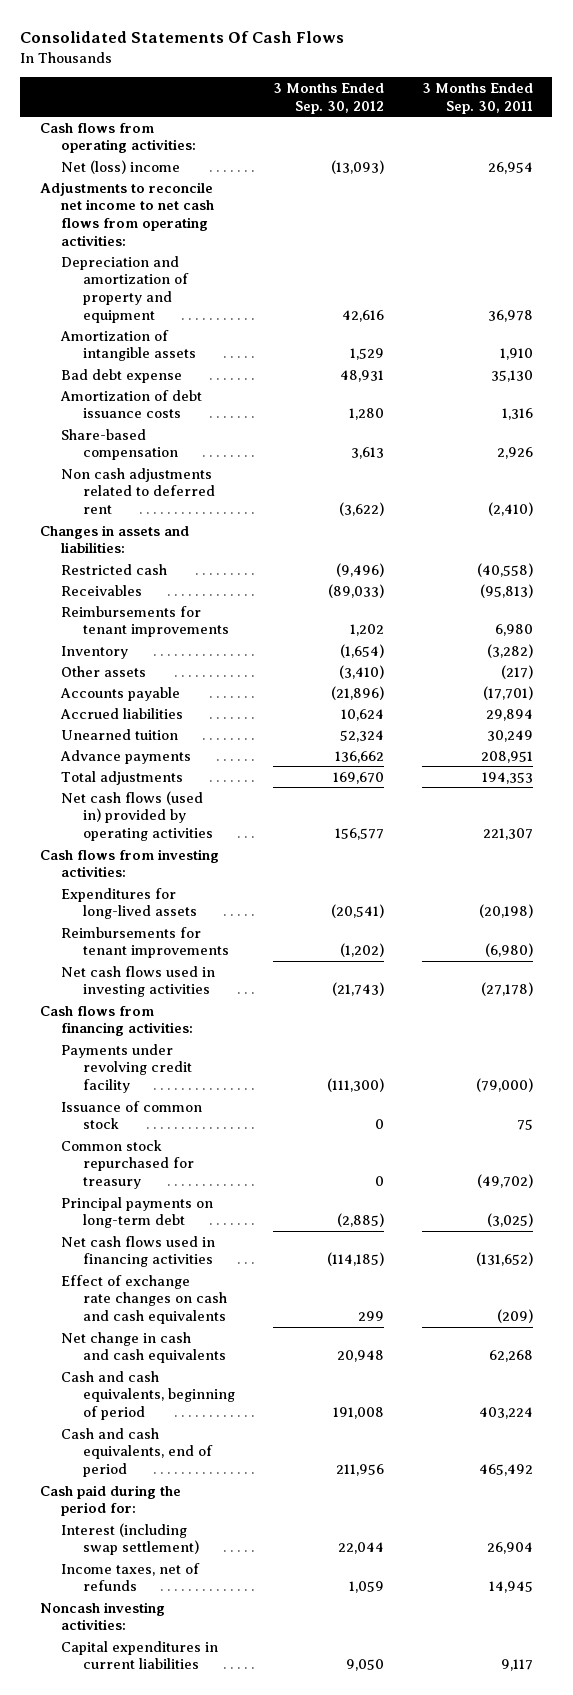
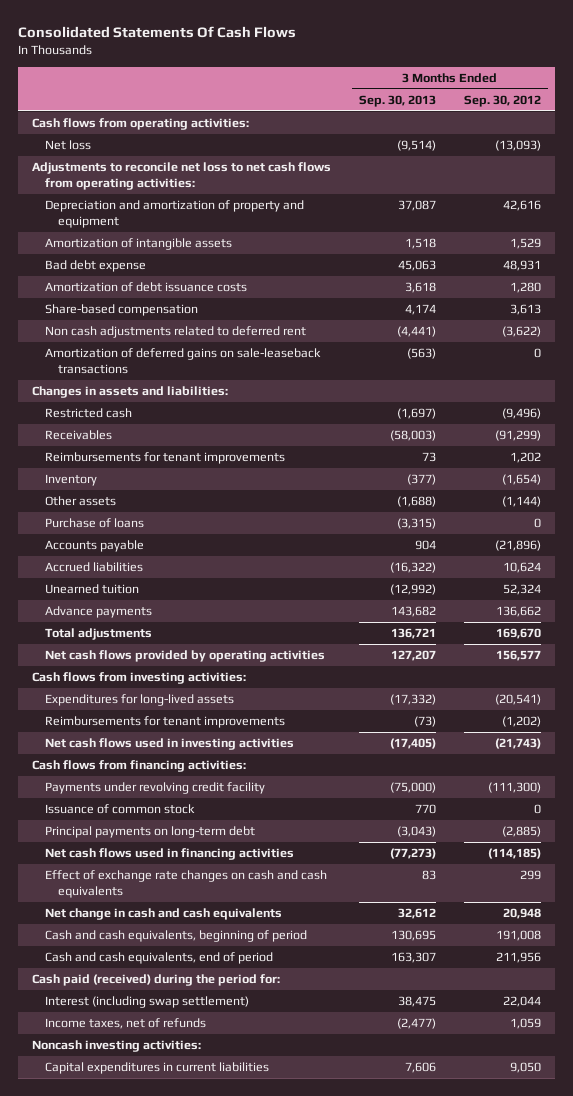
- | 3 Months Ended Sep. 30, 2012 | 3 Months Ended Sep. 30, 2011
+ | 3 Months Ended Sep. 30, 2013 | 3 Months Ended Sep. 30, 2012
- Net (loss) income | (13,093) | 26,954
- Adjustments to reconcile net income to net cash flows from operating activities:
+ Net loss | (9,514) | (13,093)
+ Adjustments to reconcile net loss to net cash flows from operating activities:
+ Amortization of deferred gains on sale-leaseback transactions | (563) | 0
- Receivables | (89,033) | (95,813)
+ Receivables | (58,003) | (91,299)
- Other assets | (3,410) | (217)
+ Other assets | (1,688) | (1,144)
+ Purchase of loans | (3,315) | 0
- Net cash flows (used in) provided by operating activities | 156,577 | 221,307
+ Net cash flows provided by operating activities | 127,207 | 156,577
- Common stock repurchased for treasury | 0 | (49,702)
- Cash paid during the period for:
+ Cash paid (received) during the period for:

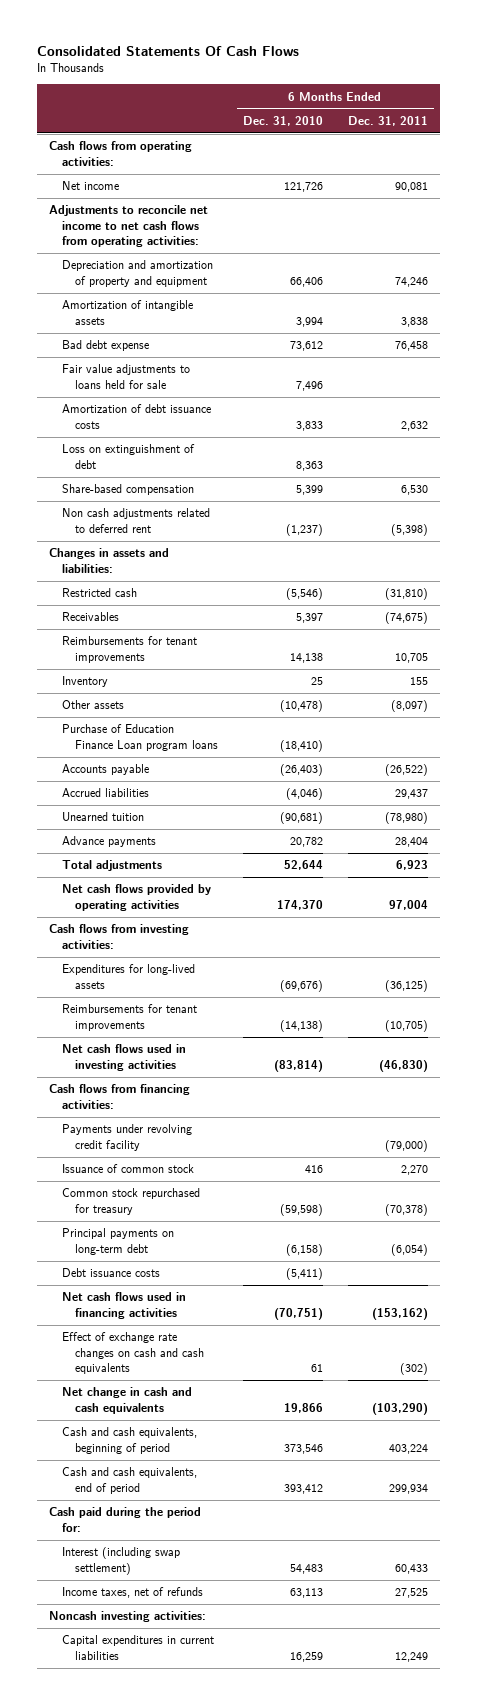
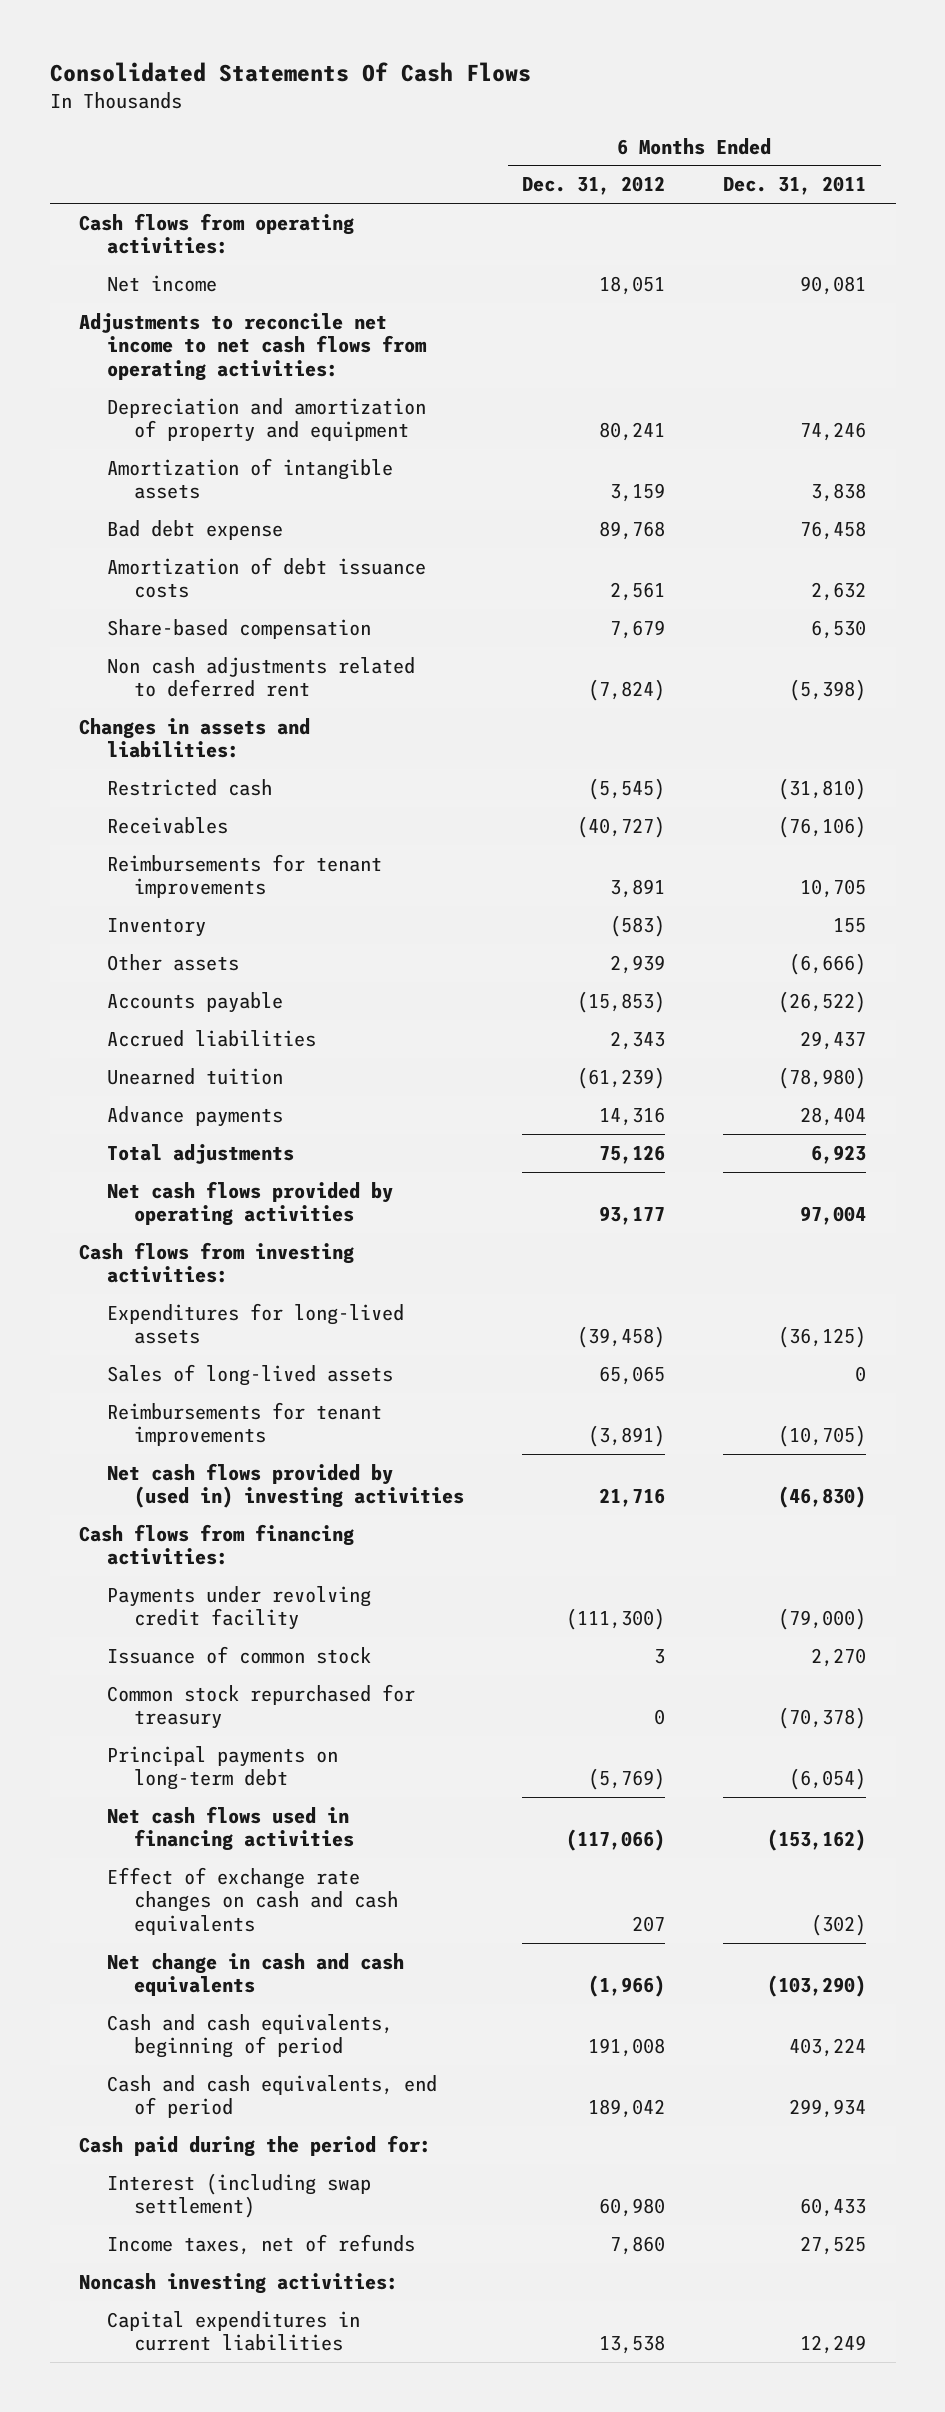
- | 6 Months Ended Dec. 31, 2010 | 6 Months Ended Dec. 31, 2011
+ | 6 Months Ended Dec. 31, 2012 | 6 Months Ended Dec. 31, 2011
- Fair value adjustments to loans held for sale | 7,496 |
- Loss on extinguishment of debt | 8,363 |
- Receivables | 5,397 | (74,675)
+ Receivables | (40,727) | (76,106)
- Other assets | (10,478) | (8,097)
- Purchase of Education Finance Loan program loans | (18,410) |
+ Other assets | 2,939 | (6,666)
+ Sales of long-lived assets | 65,065 | 0
- Net cash flows used in investing activities | (83,814) | (46,830)
+ Net cash flows provided by (used in) investing activities | 21,716 | (46,830)
- Debt issuance costs | (5,411) |

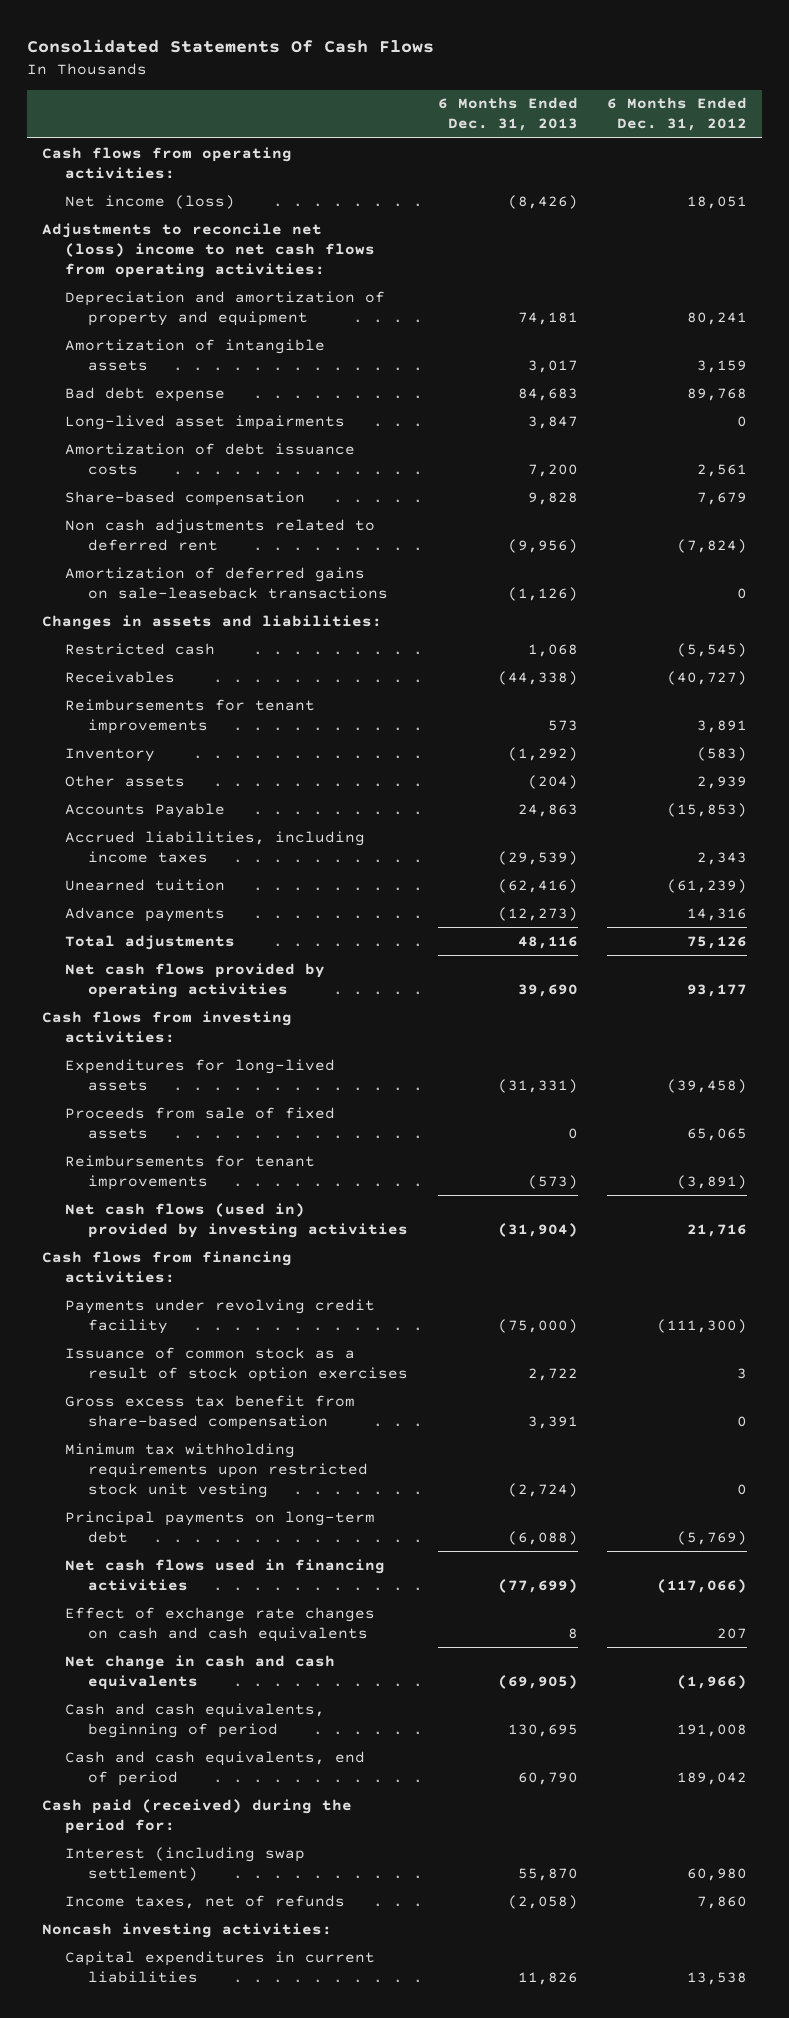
- | 6 Months Ended Dec. 31, 2012 | 6 Months Ended Dec. 31, 2011
+ | 6 Months Ended Dec. 31, 2013 | 6 Months Ended Dec. 31, 2012
- Net income | 18,051 | 90,081
- Adjustments to reconcile net income to net cash flows from operating activities:
+ Net income (loss) | (8,426) | 18,051
+ Adjustments to reconcile net (loss) income to net cash flows from operating activities:
+ Long-lived asset impairments | 3,847 | 0
+ Amortization of deferred gains on sale-leaseback transactions | (1,126) | 0
- Accounts payable | (15,853) | (26,522)
- Accrued liabilities | 2,343 | 29,437
+ Accounts Payable | 24,863 | (15,853)
+ Accrued liabilities, including income taxes | (29,539) | 2,343
- Sales of long-lived assets | 65,065 | 0
+ Proceeds from sale of fixed assets | 0 | 65,065
- Net cash flows provided by (used in) investing activities | 21,716 | (46,830)
+ Net cash flows (used in) provided by investing activities | (31,904) | 21,716
- Issuance of common stock | 3 | 2,270
- Common stock repurchased for treasury | 0 | (70,378)
+ Issuance of common stock as a result of stock option exercises | 2,722 | 3
+ Gross excess tax benefit from share-based compensation | 3,391 | 0
+ Minimum tax withholding requirements upon restricted stock unit vesting | (2,724) | 0
- Cash paid during the period for:
+ Cash paid (received) during the period for:

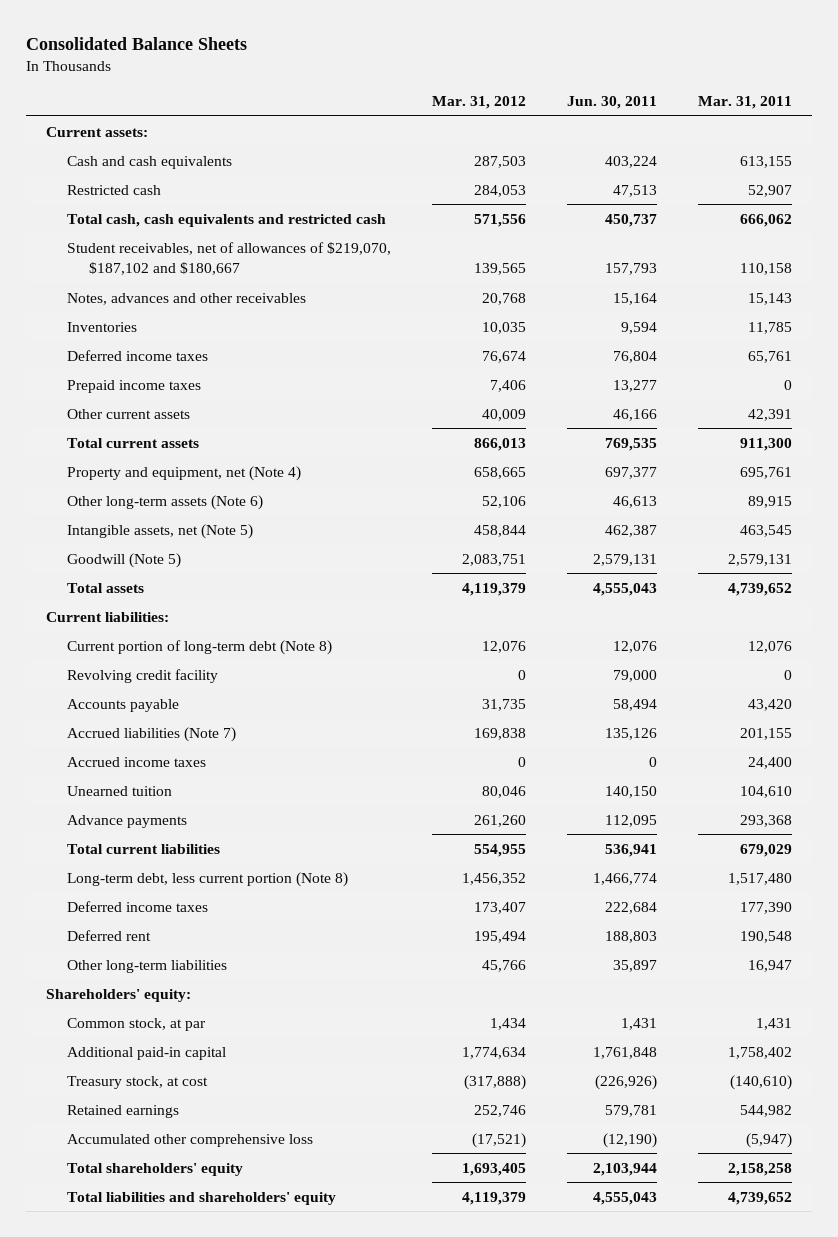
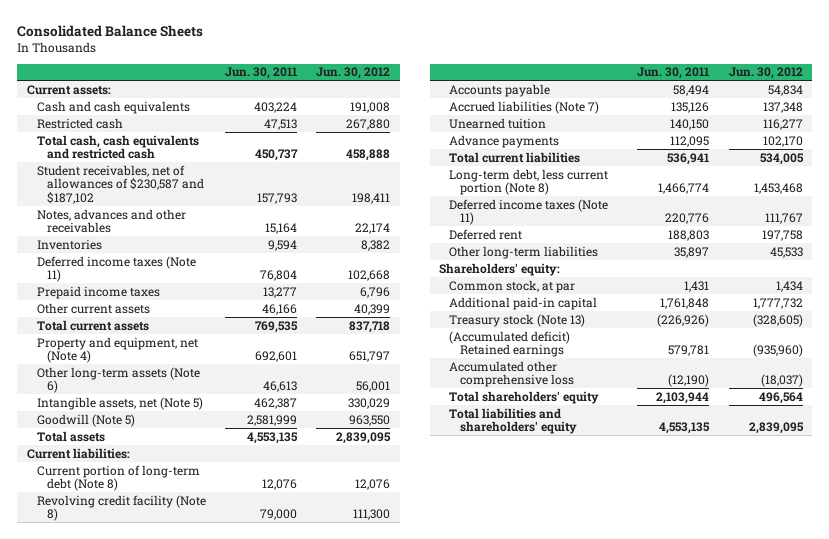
- | Mar. 31, 2012 | Jun. 30, 2011 | Mar. 31, 2011
+ | Jun. 30, 2011 | Jun. 30, 2012
- Student receivables, net of allowances of $219,070, $187,102 and $180,667 | 139,565 | 157,793 | 110,158
+ Student receivables, net of allowances of $230,587 and $187,102 | 157,793 | 198,411
- Deferred income taxes | 76,674 | 76,804 | 65,761
+ Deferred income taxes (Note 11) | 76,804 | 102,668
- Property and equipment, net (Note 4) | 658,665 | 697,377 | 695,761
+ Property and equipment, net (Note 4) | 692,601 | 651,797
- Goodwill (Note 5) | 2,083,751 | 2,579,131 | 2,579,131
- Total assets | 4,119,379 | 4,555,043 | 4,739,652
+ Goodwill (Note 5) | 2,581,999 | 963,550
+ Total assets | 4,553,135 | 2,839,095
- Revolving credit facility | 0 | 79,000 | 0
+ Revolving credit facility (Note 8) | 79,000 | 111,300
- Accrued income taxes | 0 | 0 | 24,400
- Deferred income taxes | 173,407 | 222,684 | 177,390
+ Deferred income taxes (Note 11) | 220,776 | 111,767
- Treasury stock, at cost | (317,888) | (226,926) | (140,610)
- Retained earnings | 252,746 | 579,781 | 544,982
+ Treasury stock (Note 13) | (226,926) | (328,605)
+ (Accumulated deficit) Retained earnings | 579,781 | (935,960)
- Total liabilities and shareholders' equity | 4,119,379 | 4,555,043 | 4,739,652
+ Total liabilities and shareholders' equity | 4,553,135 | 2,839,095

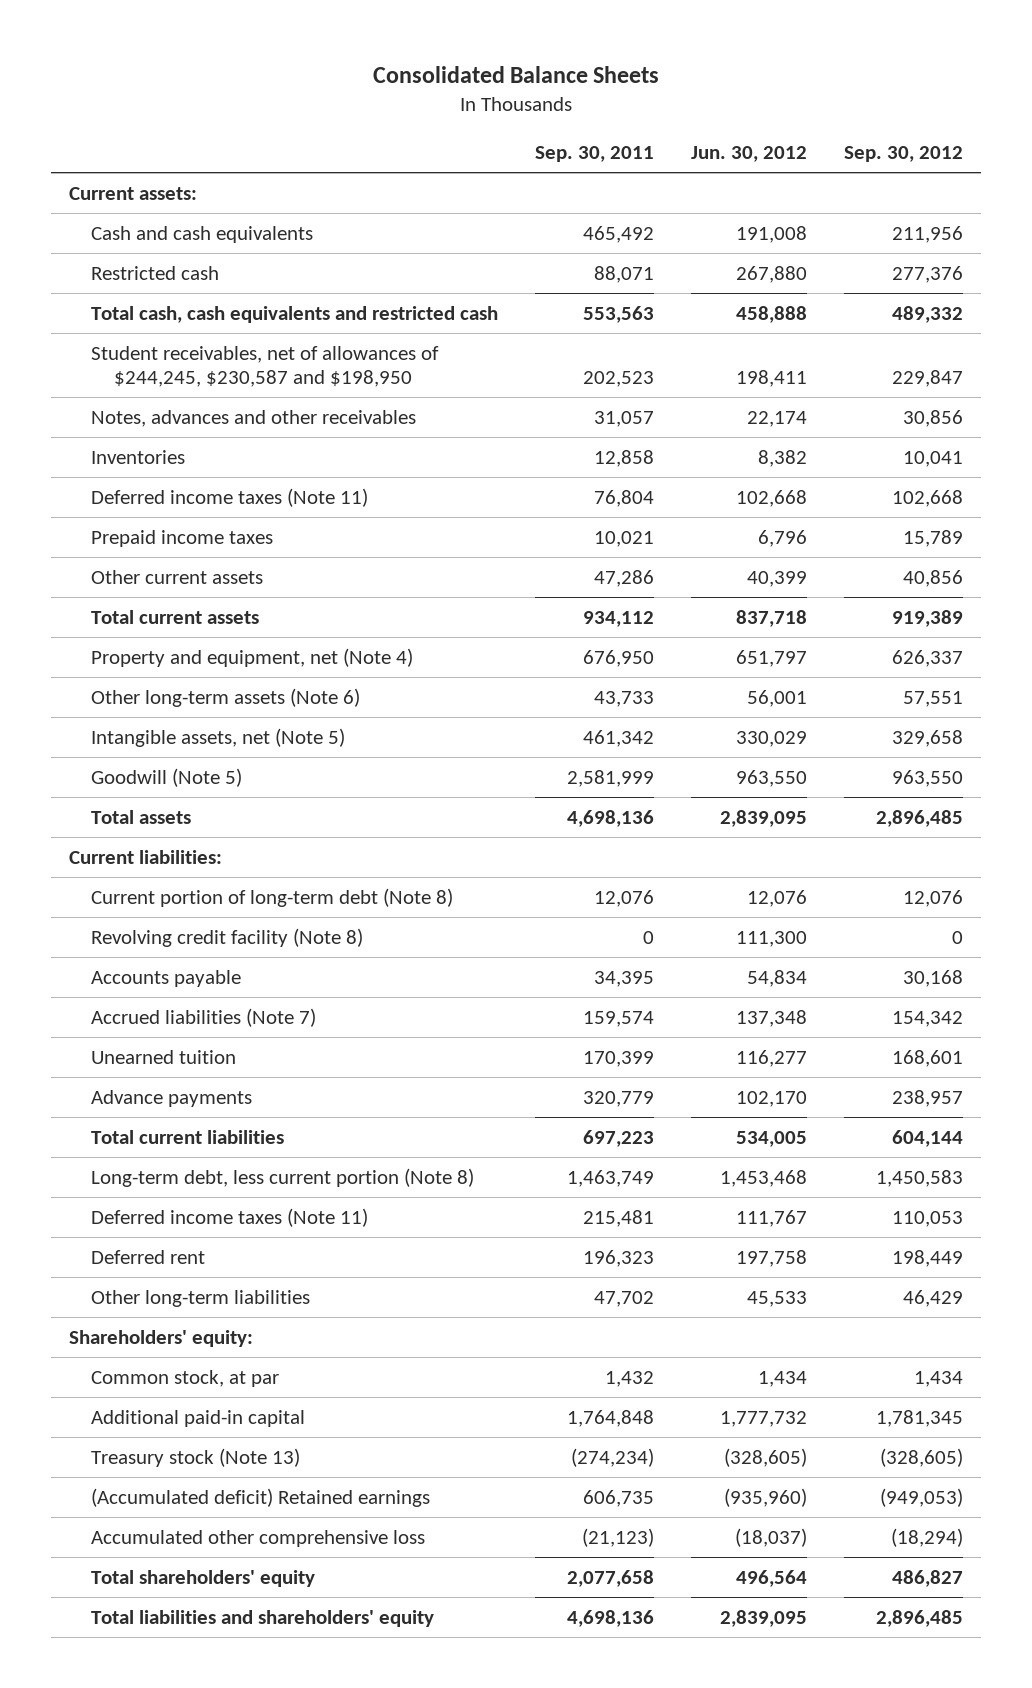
- | Jun. 30, 2011 | Jun. 30, 2012
+ | Sep. 30, 2011 | Jun. 30, 2012 | Sep. 30, 2012
- Student receivables, net of allowances of $230,587 and $187,102 | 157,793 | 198,411
+ Student receivables, net of allowances of $244,245, $230,587 and $198,950 | 202,523 | 198,411 | 229,847

